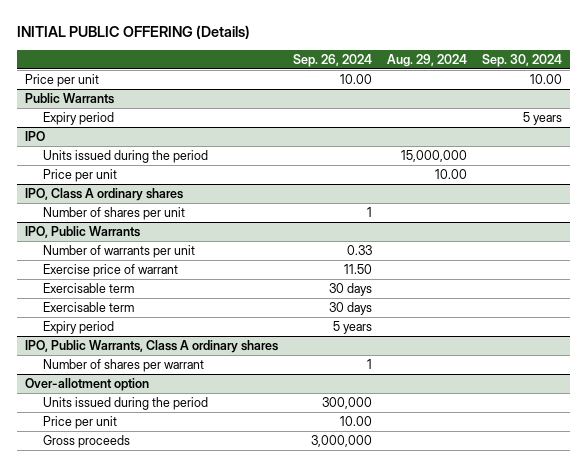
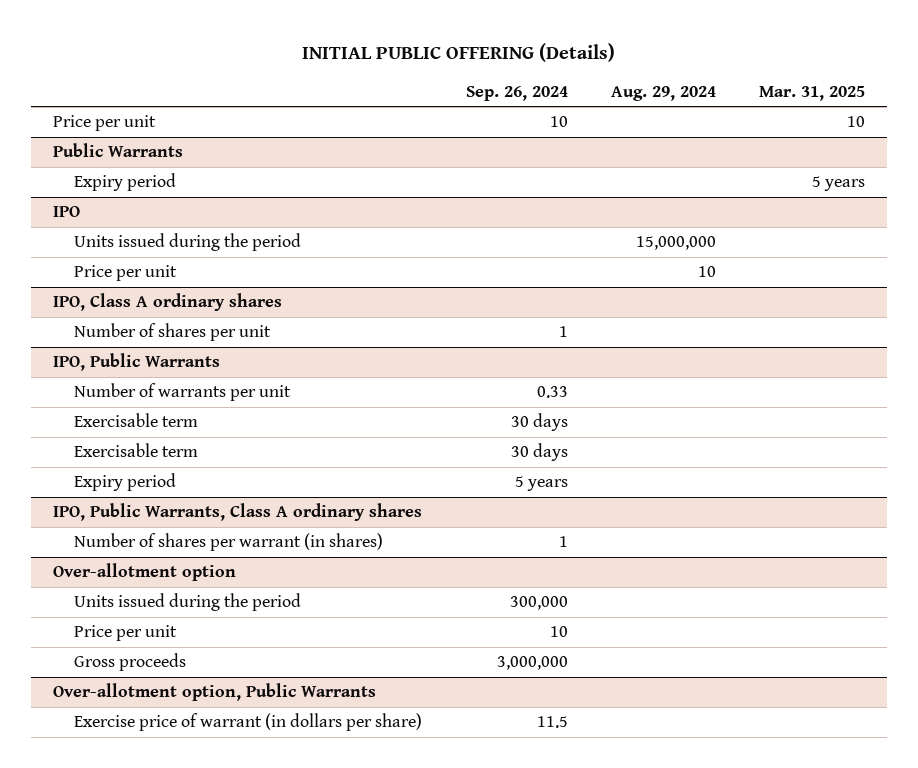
- | Sep. 26, 2024 | Aug. 29, 2024 | Sep. 30, 2024
+ | Sep. 26, 2024 | Aug. 29, 2024 | Mar. 31, 2025
- Price per unit | 10.00 | | 10.00
+ Price per unit | 10 | | 10
@ IPO
- Price per unit | | 10.00 |
+ Price per unit | | 10 |
@ IPO, Public Warrants
- Exercise price of warrant | 11.50 | |
@ IPO, Public Warrants, Class A ordinary shares
- Number of shares per warrant | 1 | |
+ Number of shares per warrant (in shares) | 1 | |
@ Over-allotment option
- Price per unit | 10.00 | |
+ Price per unit | 10 | |
+ Over-allotment option, Public Warrants
+ Exercise price of warrant (in dollars per share) | 11.5 | |

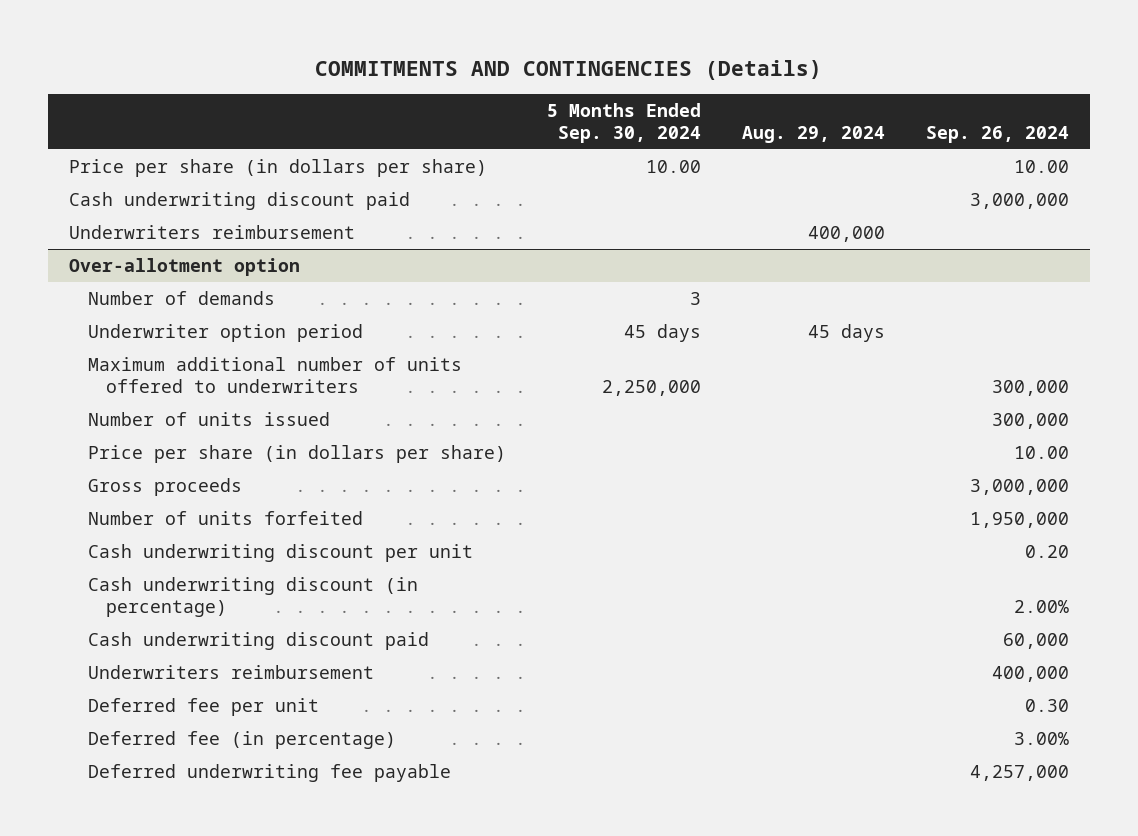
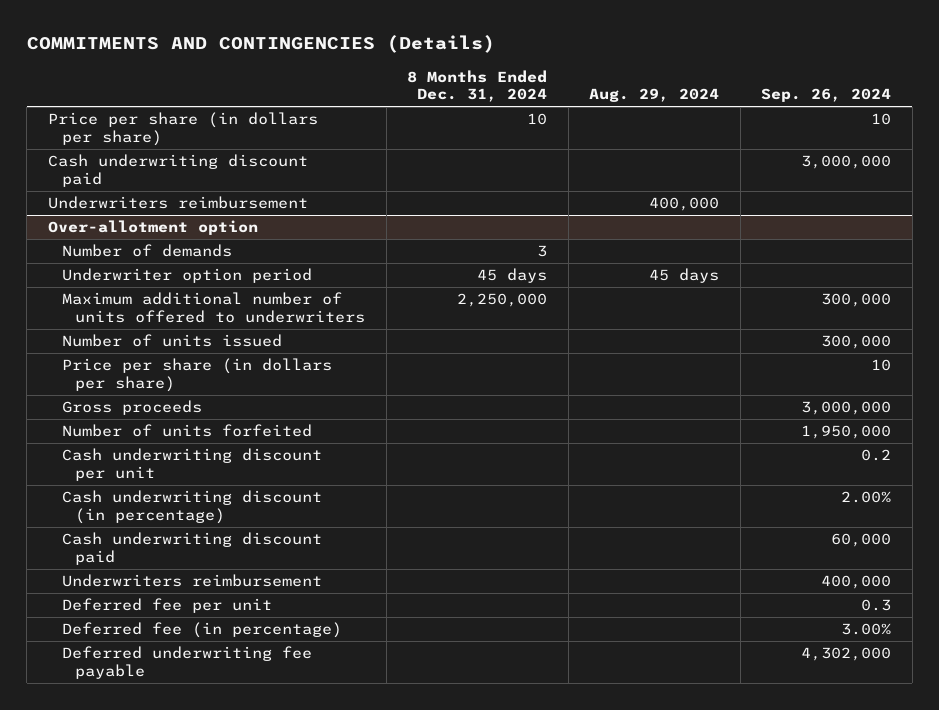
- | 5 Months Ended Sep. 30, 2024 | Aug. 29, 2024 | Sep. 26, 2024
+ | 8 Months Ended Dec. 31, 2024 | Aug. 29, 2024 | Sep. 26, 2024
- Price per share (in dollars per share) | 10.00 | | 10.00
+ Price per share (in dollars per share) | 10 | | 10
@ Over-allotment option
- Price per share (in dollars per share) | | | 10.00
+ Price per share (in dollars per share) | | | 10
- Cash underwriting discount per unit | | | 0.20
+ Cash underwriting discount per unit | | | 0.2
- Deferred fee per unit | | | 0.30
+ Deferred fee per unit | | | 0.3
- Deferred underwriting fee payable | | | 4,257,000
+ Deferred underwriting fee payable | | | 4,302,000

